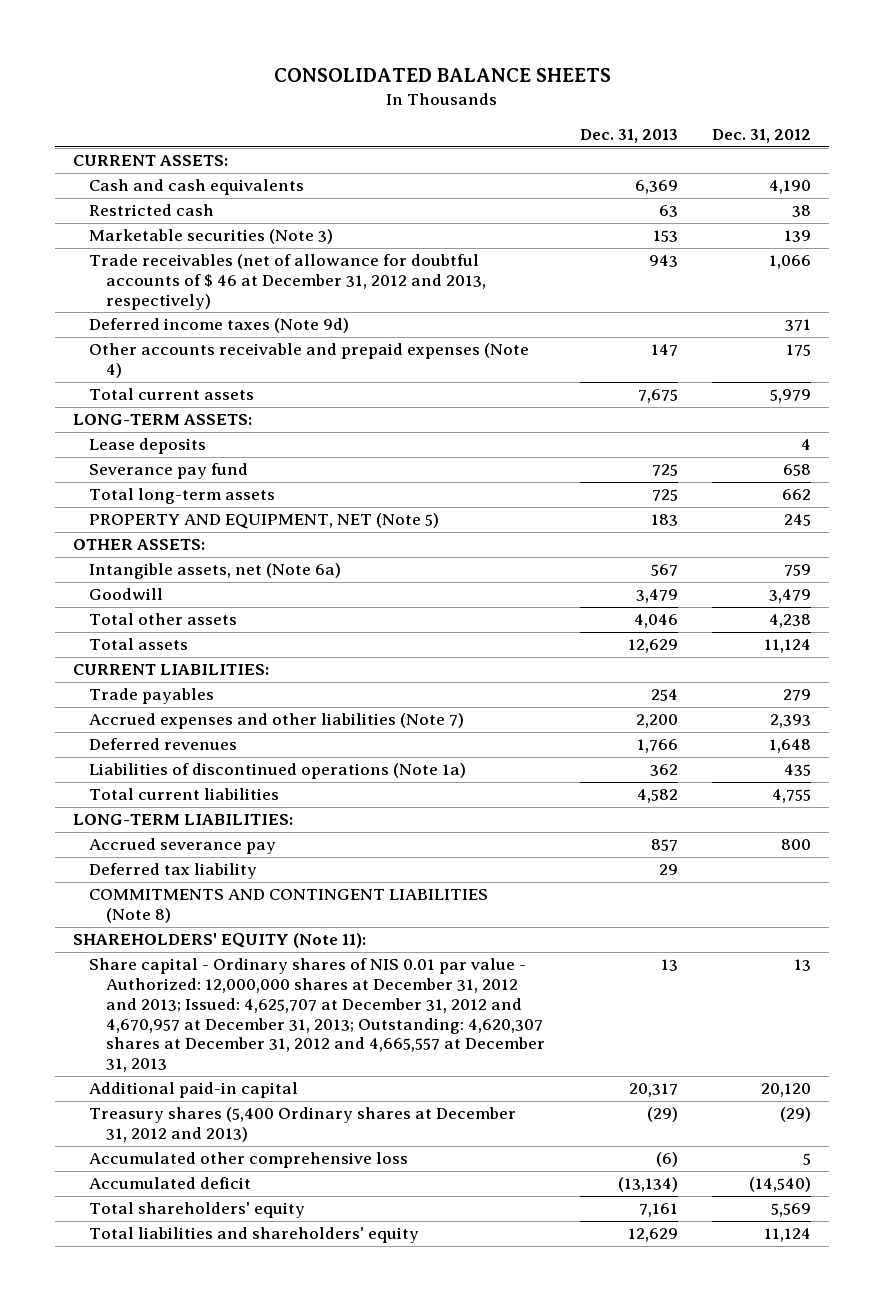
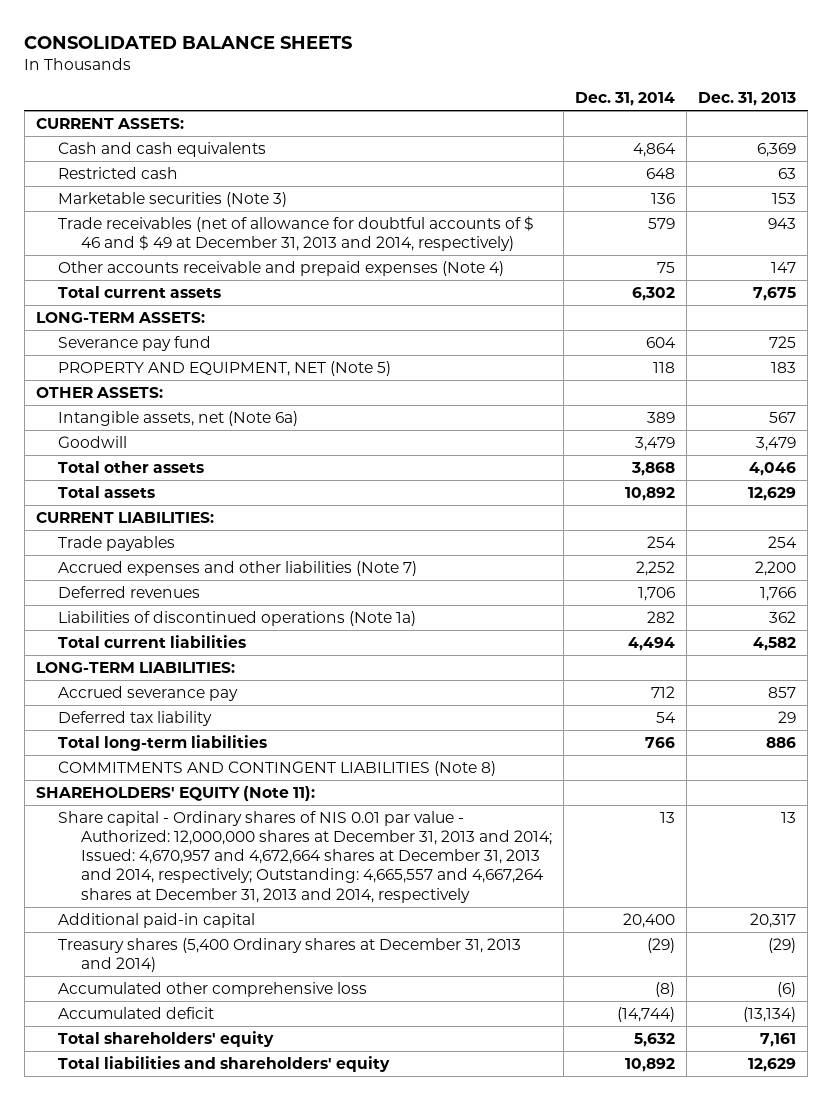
- | Dec. 31, 2013 | Dec. 31, 2012
+ | Dec. 31, 2014 | Dec. 31, 2013
- Trade receivables (net of allowance for doubtful accounts of $ 46 at December 31, 2012 and 2013, respectively) | 943 | 1,066
- Deferred income taxes (Note 9d) | | 371
+ Trade receivables (net of allowance for doubtful accounts of $ 46 and $ 49 at December 31, 2013 and 2014, respectively) | 579 | 943
- Lease deposits | | 4
- Total long-term assets | 725 | 662
+ Total long-term liabilities | 766 | 886
- Share capital - Ordinary shares of NIS 0.01 par value - Authorized: 12,000,000 shares at December 31, 2012 and 2013; Issued: 4,625,707 at December 31, 2012 and 4,670,957 at December 31, 2013; Outstanding: 4,620,307 shares at December 31, 2012 and 4,665,557 at December 31, 2013 | 13 | 13
+ Share capital - Ordinary shares of NIS 0.01 par value - Authorized: 12,000,000 shares at December 31, 2013 and 2014; Issued: 4,670,957 and 4,672,664 shares at December 31, 2013 and 2014, respectively; Outstanding: 4,665,557 and 4,667,264 shares at December 31, 2013 and 2014, respectively | 13 | 13
- Treasury shares (5,400 Ordinary shares at December 31, 2012 and 2013) | (29) | (29)
+ Treasury shares (5,400 Ordinary shares at December 31, 2013 and 2014) | (29) | (29)

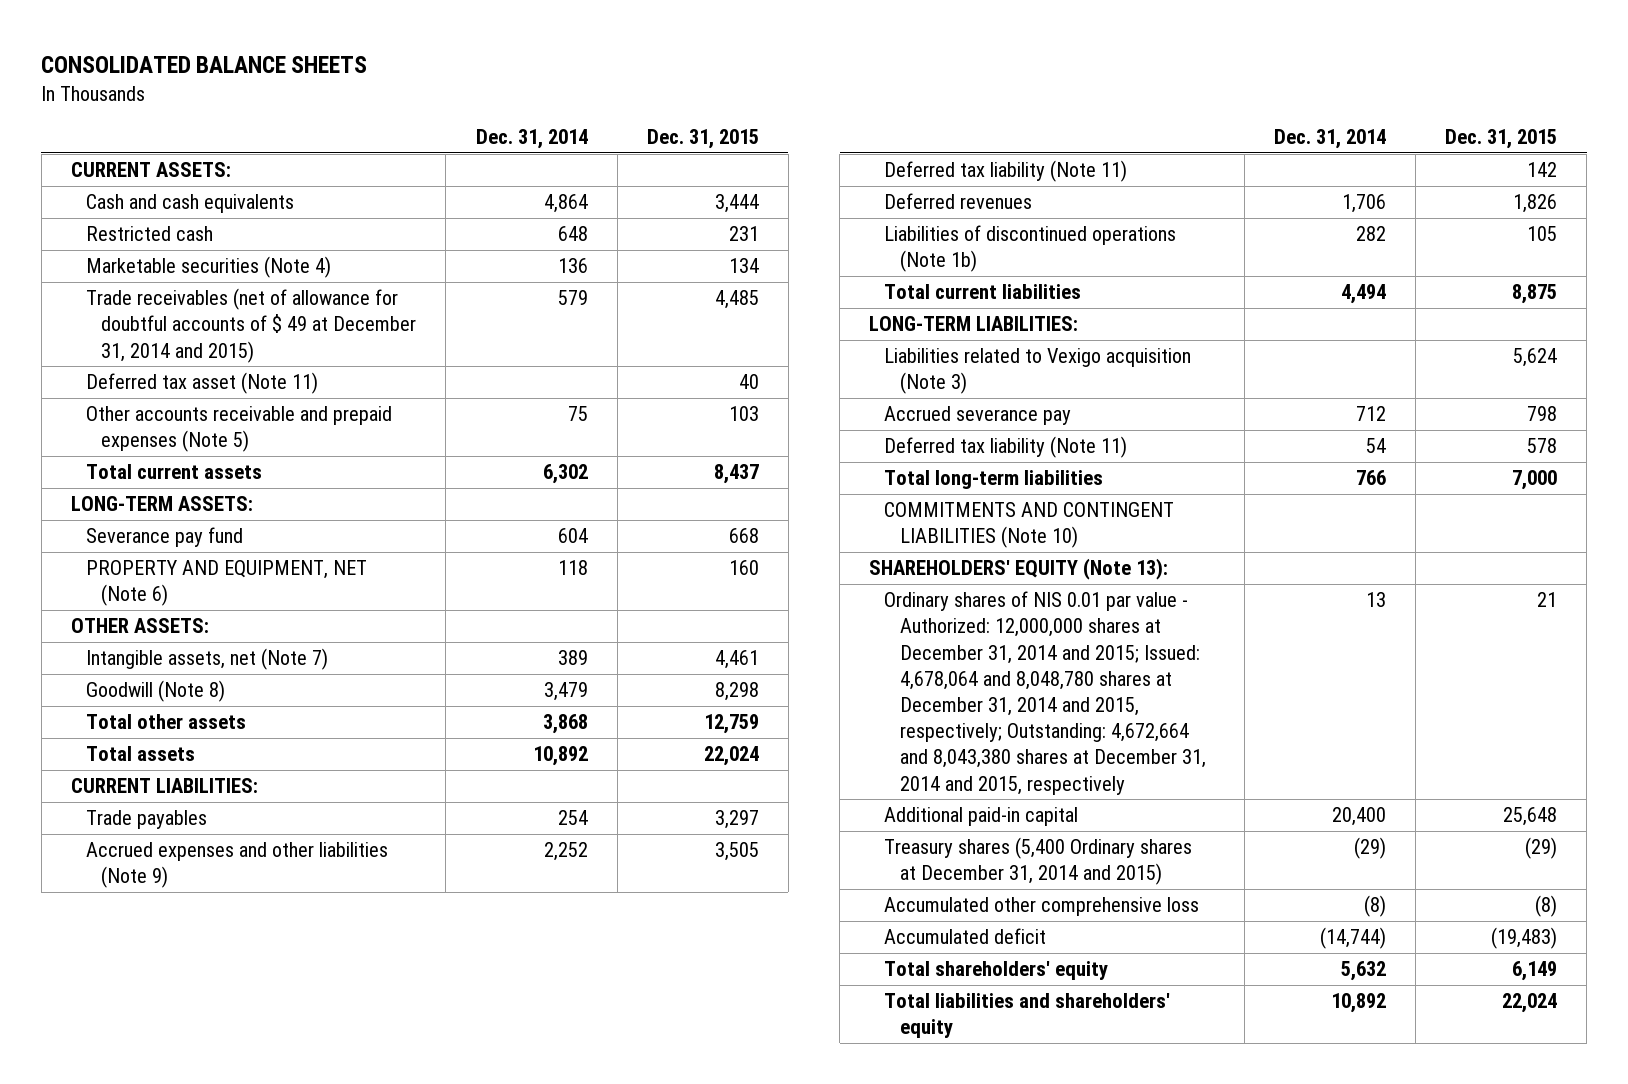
- | Dec. 31, 2014 | Dec. 31, 2013
+ | Dec. 31, 2014 | Dec. 31, 2015
- Marketable securities (Note 3) | 136 | 153
- Trade receivables (net of allowance for doubtful accounts of $ 46 and $ 49 at December 31, 2013 and 2014, respectively) | 579 | 943
- Other accounts receivable and prepaid expenses (Note 4) | 75 | 147
+ Marketable securities (Note 4) | 136 | 134
+ Trade receivables (net of allowance for doubtful accounts of $ 49 at December 31, 2014 and 2015) | 579 | 4,485
+ Deferred tax asset (Note 11) | | 40
+ Other accounts receivable and prepaid expenses (Note 5) | 75 | 103
- PROPERTY AND EQUIPMENT, NET (Note 5) | 118 | 183
+ PROPERTY AND EQUIPMENT, NET (Note 6) | 118 | 160
- Intangible assets, net (Note 6a) | 389 | 567
- Goodwill | 3,479 | 3,479
+ Intangible assets, net (Note 7) | 389 | 4,461
+ Goodwill (Note 8) | 3,479 | 8,298
- Accrued expenses and other liabilities (Note 7) | 2,252 | 2,200
+ Accrued expenses and other liabilities (Note 9) | 2,252 | 3,505
+ Deferred tax liability (Note 11) | | 142
- Liabilities of discontinued operations (Note 1a) | 282 | 362
+ Liabilities of discontinued operations (Note 1b) | 282 | 105
+ Liabilities related to Vexigo acquisition (Note 3) | | 5,624
- Deferred tax liability | 54 | 29
+ Deferred tax liability (Note 11) | 54 | 578
- COMMITMENTS AND CONTINGENT LIABILITIES (Note 8)
- SHAREHOLDERS' EQUITY (Note 11):
- Share capital - Ordinary shares of NIS 0.01 par value - Authorized: 12,000,000 shares at December 31, 2013 and 2014; Issued: 4,670,957 and 4,672,664 shares at December 31, 2013 and 2014, respectively; Outstanding: 4,665,557 and 4,667,264 shares at December 31, 2013 and 2014, respectively | 13 | 13
+ COMMITMENTS AND CONTINGENT LIABILITIES (Note 10)
+ SHAREHOLDERS' EQUITY (Note 13):
+ Ordinary shares of NIS 0.01 par value - Authorized: 12,000,000 shares at December 31, 2014 and 2015; Issued: 4,678,064 and 8,048,780 shares at December 31, 2014 and 2015, respectively; Outstanding: 4,672,664 and 8,043,380 shares at December 31, 2014 and 2015, respectively | 13 | 21
- Treasury shares (5,400 Ordinary shares at December 31, 2013 and 2014) | (29) | (29)
+ Treasury shares (5,400 Ordinary shares at December 31, 2014 and 2015) | (29) | (29)

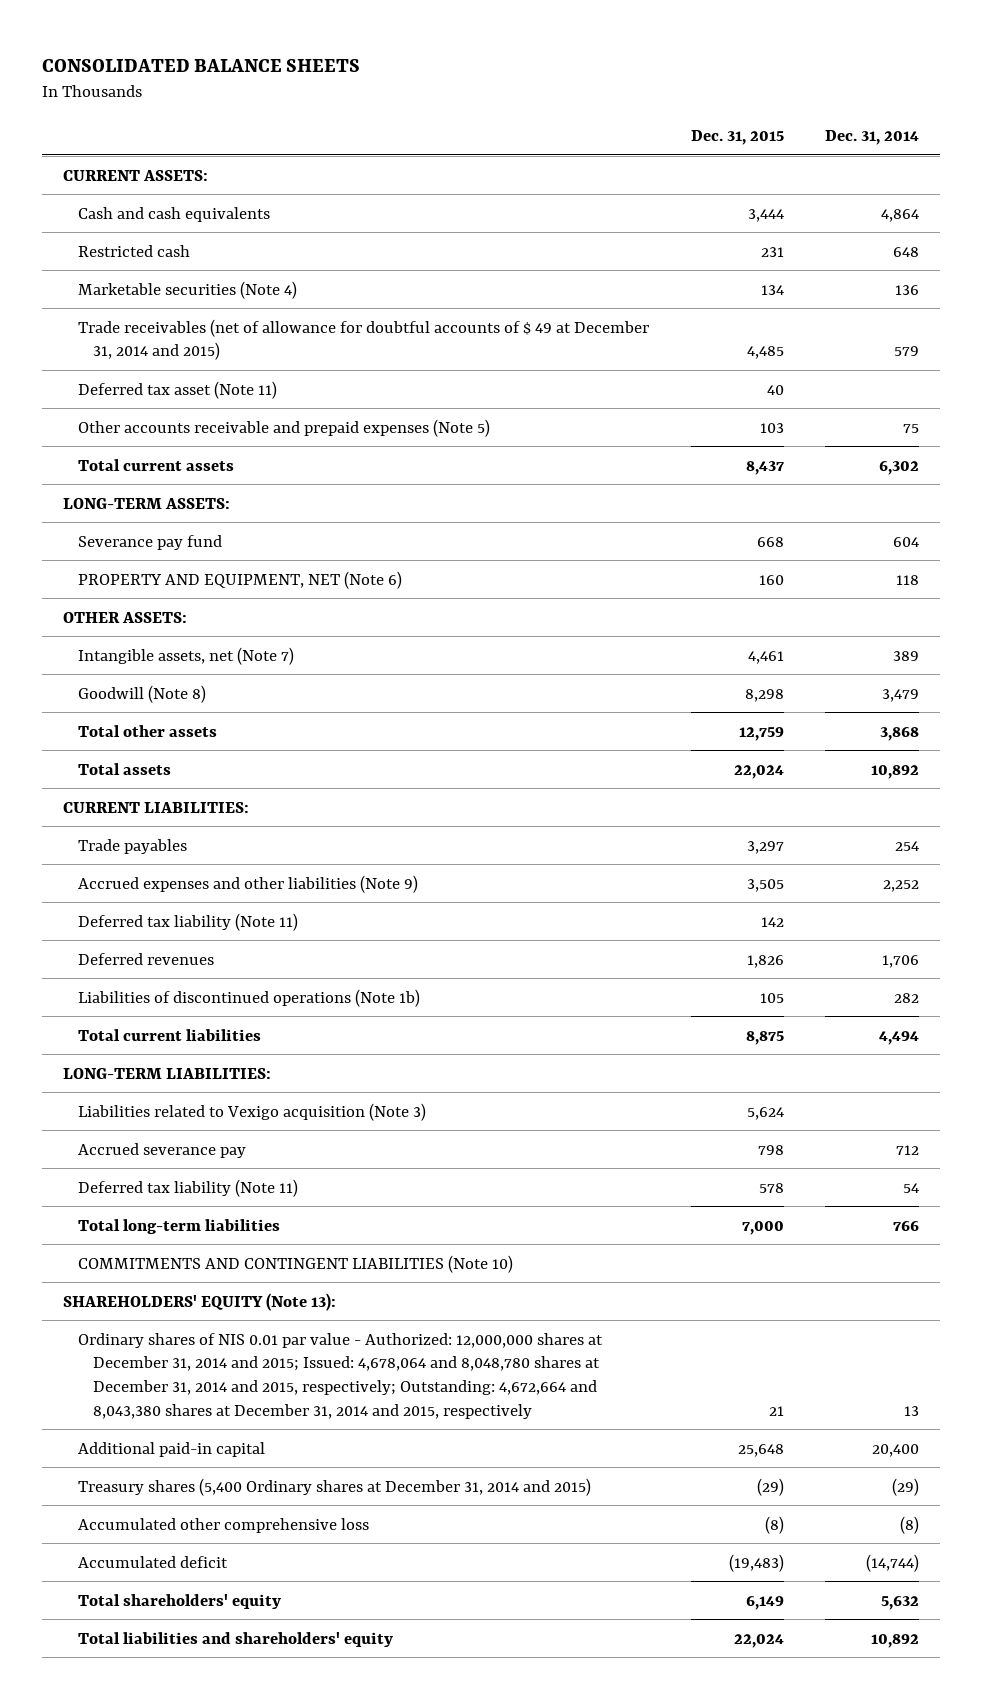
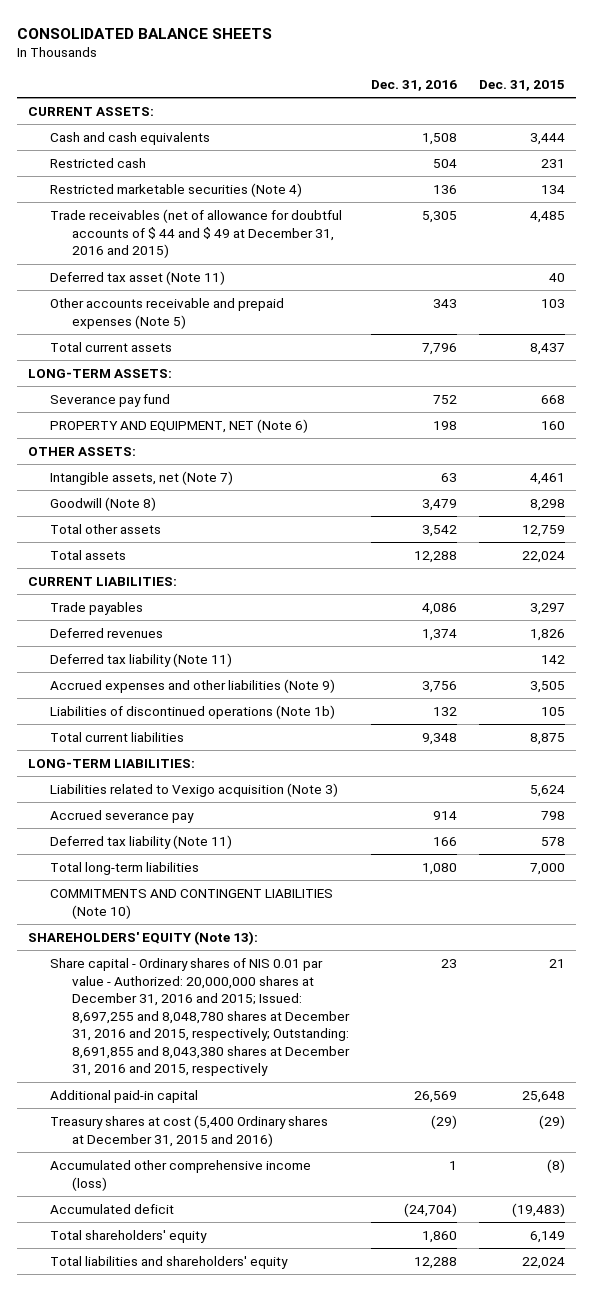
- | Dec. 31, 2015 | Dec. 31, 2014
+ | Dec. 31, 2016 | Dec. 31, 2015
- Marketable securities (Note 4) | 134 | 136
- Trade receivables (net of allowance for doubtful accounts of $ 49 at December 31, 2014 and 2015) | 4,485 | 579
+ Restricted marketable securities (Note 4) | 136 | 134
+ Trade receivables (net of allowance for doubtful accounts of $ 44 and $ 49 at December 31, 2016 and 2015) | 5,305 | 4,485
moved down: Deferred tax liability (Note 11) | | 142
moved down: Accrued expenses and other liabilities (Note 9) | 3,756 | 3,505
- Ordinary shares of NIS 0.01 par value - Authorized: 12,000,000 shares at December 31, 2014 and 2015; Issued: 4,678,064 and 8,048,780 shares at December 31, 2014 and 2015, respectively; Outstanding: 4,672,664 and 8,043,380 shares at December 31, 2014 and 2015, respectively | 21 | 13
+ Share capital - Ordinary shares of NIS 0.01 par value - Authorized: 20,000,000 shares at December 31, 2016 and 2015; Issued: 8,697,255 and 8,048,780 shares at December 31, 2016 and 2015, respectively; Outstanding: 8,691,855 and 8,043,380 shares at December 31, 2016 and 2015, respectively | 23 | 21
- Treasury shares (5,400 Ordinary shares at December 31, 2014 and 2015) | (29) | (29)
- Accumulated other comprehensive loss | (8) | (8)
+ Treasury shares at cost (5,400 Ordinary shares at December 31, 2015 and 2016) | (29) | (29)
+ Accumulated other comprehensive income (loss) | 1 | (8)

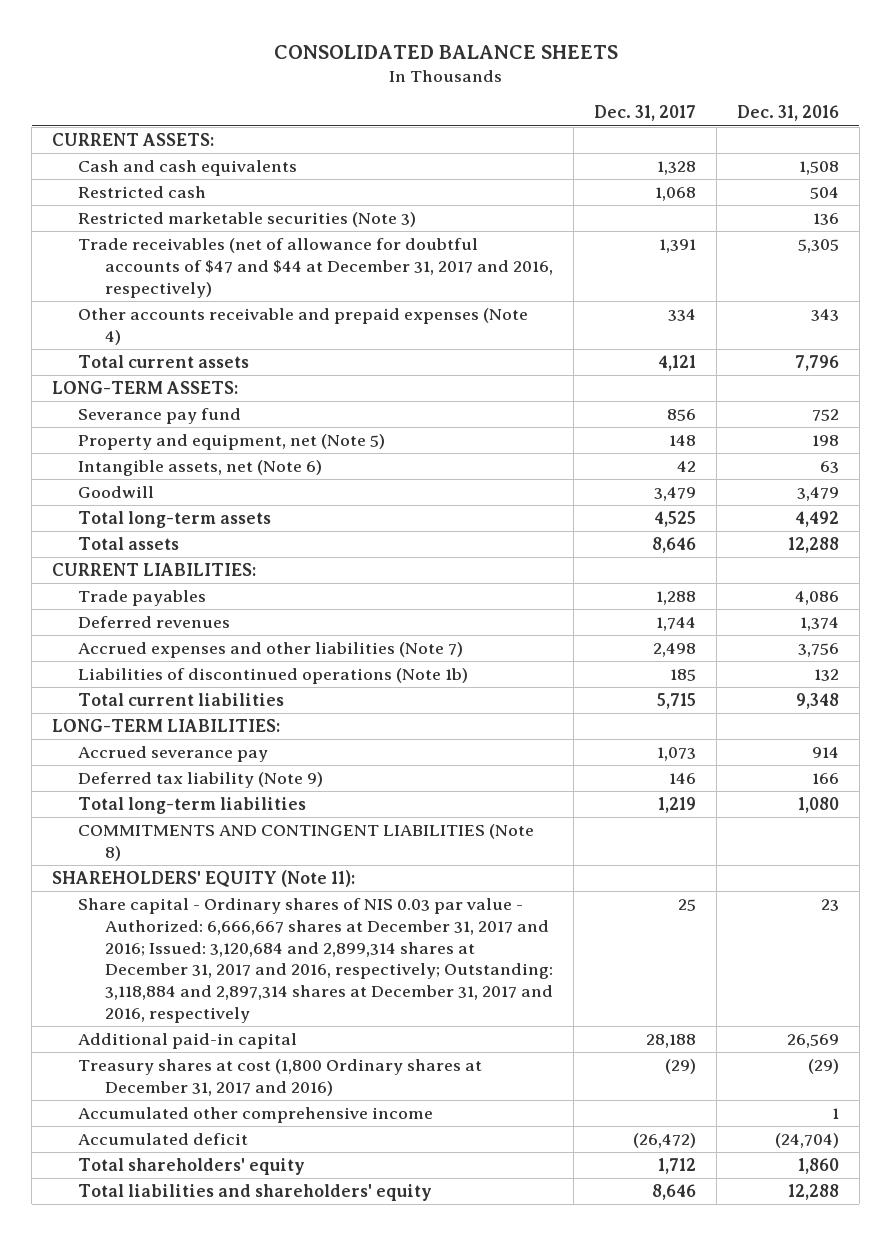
- | Dec. 31, 2016 | Dec. 31, 2015
+ | Dec. 31, 2017 | Dec. 31, 2016
- Restricted marketable securities (Note 4) | 136 | 134
- Trade receivables (net of allowance for doubtful accounts of $ 44 and $ 49 at December 31, 2016 and 2015) | 5,305 | 4,485
- Deferred tax asset (Note 11) | | 40
- Other accounts receivable and prepaid expenses (Note 5) | 343 | 103
+ Restricted marketable securities (Note 3) | | 136
+ Trade receivables (net of allowance for doubtful accounts of $47 and $44 at December 31, 2017 and 2016, respectively) | 1,391 | 5,305
+ Other accounts receivable and prepaid expenses (Note 4) | 334 | 343
- PROPERTY AND EQUIPMENT, NET (Note 6) | 198 | 160
- OTHER ASSETS:
- Intangible assets, net (Note 7) | 63 | 4,461
- Goodwill (Note 8) | 3,479 | 8,298
- Total other assets | 3,542 | 12,759
+ Property and equipment, net (Note 5) | 148 | 198
+ Intangible assets, net (Note 6) | 42 | 63
+ Goodwill | 3,479 | 3,479
+ Total long-term assets | 4,525 | 4,492
- Deferred tax liability (Note 11) | | 142
- Accrued expenses and other liabilities (Note 9) | 3,756 | 3,505
+ Accrued expenses and other liabilities (Note 7) | 2,498 | 3,756
- Liabilities related to Vexigo acquisition (Note 3) | | 5,624
- Deferred tax liability (Note 11) | 166 | 578
+ Deferred tax liability (Note 9) | 146 | 166
- COMMITMENTS AND CONTINGENT LIABILITIES (Note 10)
- SHAREHOLDERS' EQUITY (Note 13):
- Share capital - Ordinary shares of NIS 0.01 par value - Authorized: 20,000,000 shares at December 31, 2016 and 2015; Issued: 8,697,255 and 8,048,780 shares at December 31, 2016 and 2015, respectively; Outstanding: 8,691,855 and 8,043,380 shares at December 31, 2016 and 2015, respectively | 23 | 21
+ COMMITMENTS AND CONTINGENT LIABILITIES (Note 8)
+ SHAREHOLDERS' EQUITY (Note 11):
+ Share capital - Ordinary shares of NIS 0.03 par value - Authorized: 6,666,667 shares at December 31, 2017 and 2016; Issued: 3,120,684 and 2,899,314 shares at December 31, 2017 and 2016, respectively; Outstanding: 3,118,884 and 2,897,314 shares at December 31, 2017 and 2016, respectively | 25 | 23
- Treasury shares at cost (5,400 Ordinary shares at December 31, 2015 and 2016) | (29) | (29)
- Accumulated other comprehensive income (loss) | 1 | (8)
+ Treasury shares at cost (1,800 Ordinary shares at December 31, 2017 and 2016) | (29) | (29)
+ Accumulated other comprehensive income | | 1

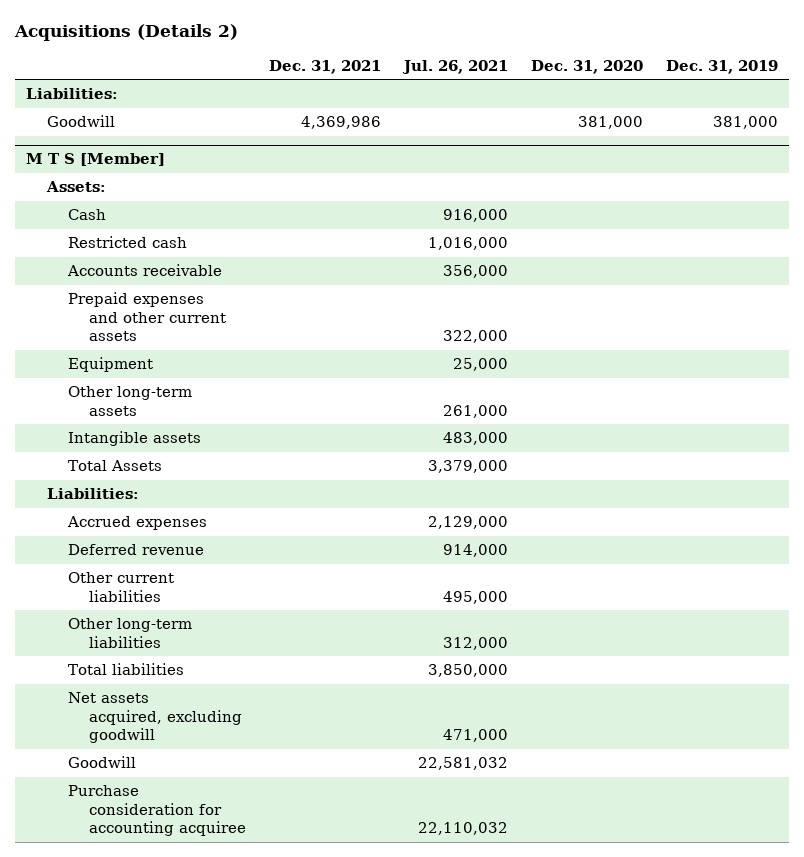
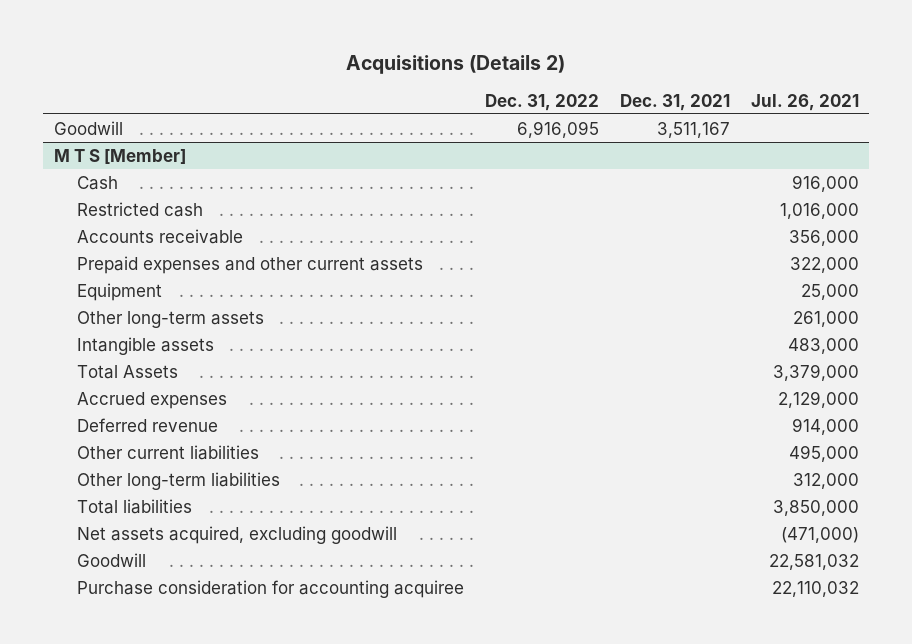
- | Dec. 31, 2021 | Jul. 26, 2021 | Dec. 31, 2020 | Dec. 31, 2019
+ | Dec. 31, 2022 | Dec. 31, 2021 | Jul. 26, 2021
- Liabilities:
- Goodwill | 4,369,986 | | 381,000 | 381,000
+ Goodwill | 6,916,095 | 3,511,167 |
@ M T S [Member]
- Assets:
- Liabilities:
- Net assets acquired, excluding goodwill | | 471,000 | |
+ Net assets acquired, excluding goodwill | | | (471,000)

